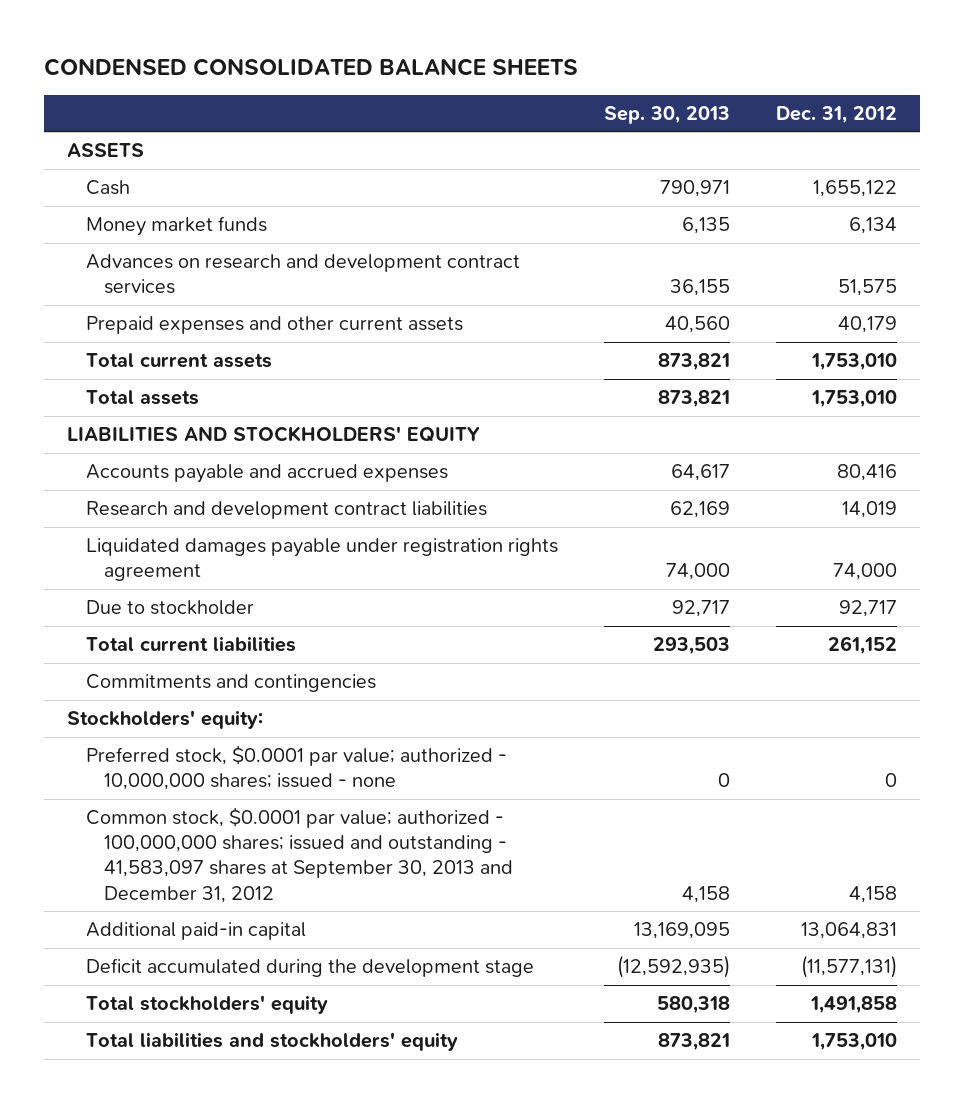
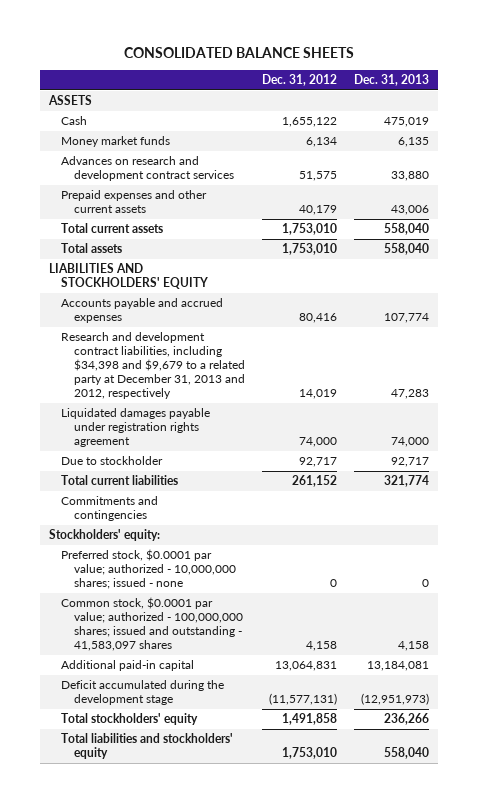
- CONDENSED CONSOLIDATED BALANCE SHEETS
+ CONSOLIDATED BALANCE SHEETS
- | Sep. 30, 2013 | Dec. 31, 2012
+ | Dec. 31, 2012 | Dec. 31, 2013
- Research and development contract liabilities | 62,169 | 14,019
+ Research and development contract liabilities, including $34,398 and $9,679 to a related party at December 31, 2013 and 2012, respectively | 14,019 | 47,283
- Common stock, $0.0001 par value; authorized - 100,000,000 shares; issued and outstanding - 41,583,097 shares at September 30, 2013 and December 31, 2012 | 4,158 | 4,158
+ Common stock, $0.0001 par value; authorized - 100,000,000 shares; issued and outstanding - 41,583,097 shares | 4,158 | 4,158

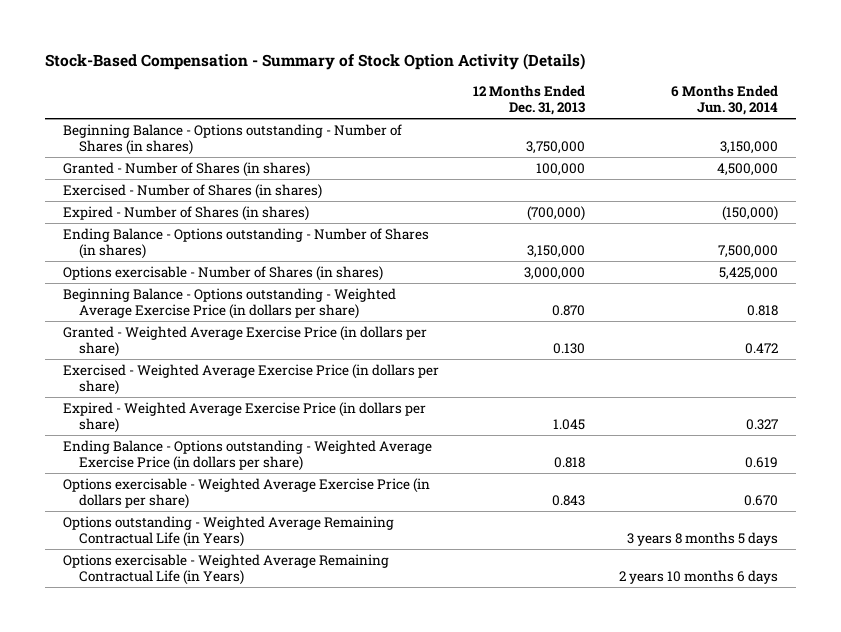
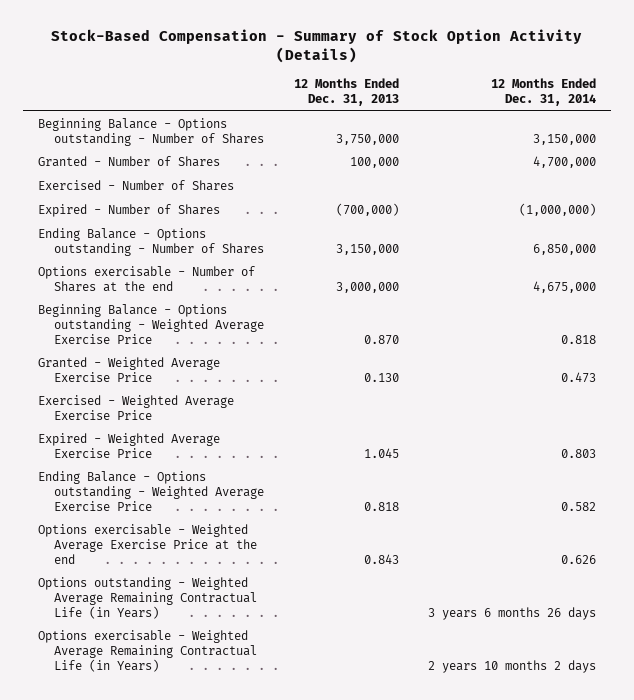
- | 12 Months Ended Dec. 31, 2013 | 6 Months Ended Jun. 30, 2014
+ | 12 Months Ended Dec. 31, 2013 | 12 Months Ended Dec. 31, 2014
- Beginning Balance - Options outstanding - Number of Shares (in shares) | 3,750,000 | 3,150,000
- Granted - Number of Shares (in shares) | 100,000 | 4,500,000
- Exercised - Number of Shares (in shares)
- Expired - Number of Shares (in shares) | (700,000) | (150,000)
- Ending Balance - Options outstanding - Number of Shares (in shares) | 3,150,000 | 7,500,000
- Options exercisable - Number of Shares (in shares) | 3,000,000 | 5,425,000
- Beginning Balance - Options outstanding - Weighted Average Exercise Price (in dollars per share) | 0.870 | 0.818
- Granted - Weighted Average Exercise Price (in dollars per share) | 0.130 | 0.472
- Exercised - Weighted Average Exercise Price (in dollars per share)
- Expired - Weighted Average Exercise Price (in dollars per share) | 1.045 | 0.327
- Ending Balance - Options outstanding - Weighted Average Exercise Price (in dollars per share) | 0.818 | 0.619
- Options exercisable - Weighted Average Exercise Price (in dollars per share) | 0.843 | 0.670
+ Beginning Balance - Options outstanding - Number of Shares | 3,750,000 | 3,150,000
+ Granted - Number of Shares | 100,000 | 4,700,000
+ Exercised - Number of Shares
+ Expired - Number of Shares | (700,000) | (1,000,000)
+ Ending Balance - Options outstanding - Number of Shares | 3,150,000 | 6,850,000
+ Options exercisable - Number of Shares at the end | 3,000,000 | 4,675,000
+ Beginning Balance - Options outstanding - Weighted Average Exercise Price | 0.870 | 0.818
+ Granted - Weighted Average Exercise Price | 0.130 | 0.473
+ Exercised - Weighted Average Exercise Price
+ Expired - Weighted Average Exercise Price | 1.045 | 0.803
+ Ending Balance - Options outstanding - Weighted Average Exercise Price | 0.818 | 0.582
+ Options exercisable - Weighted Average Exercise Price at the end | 0.843 | 0.626

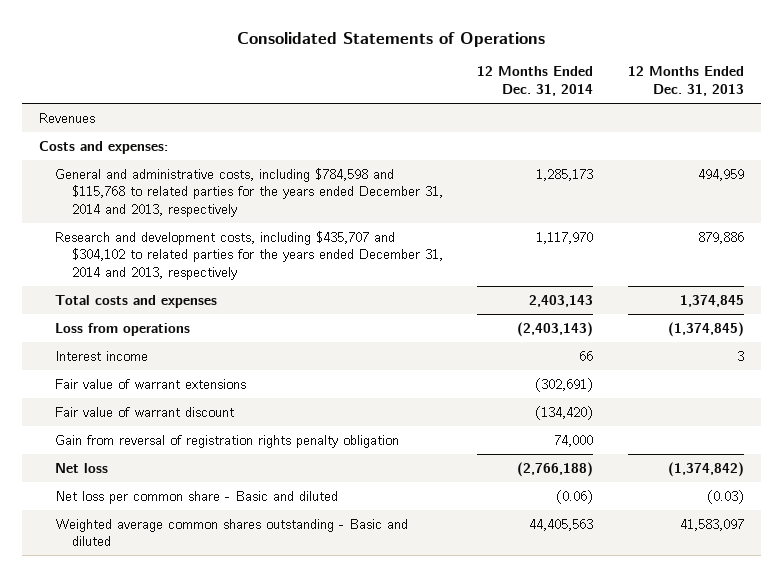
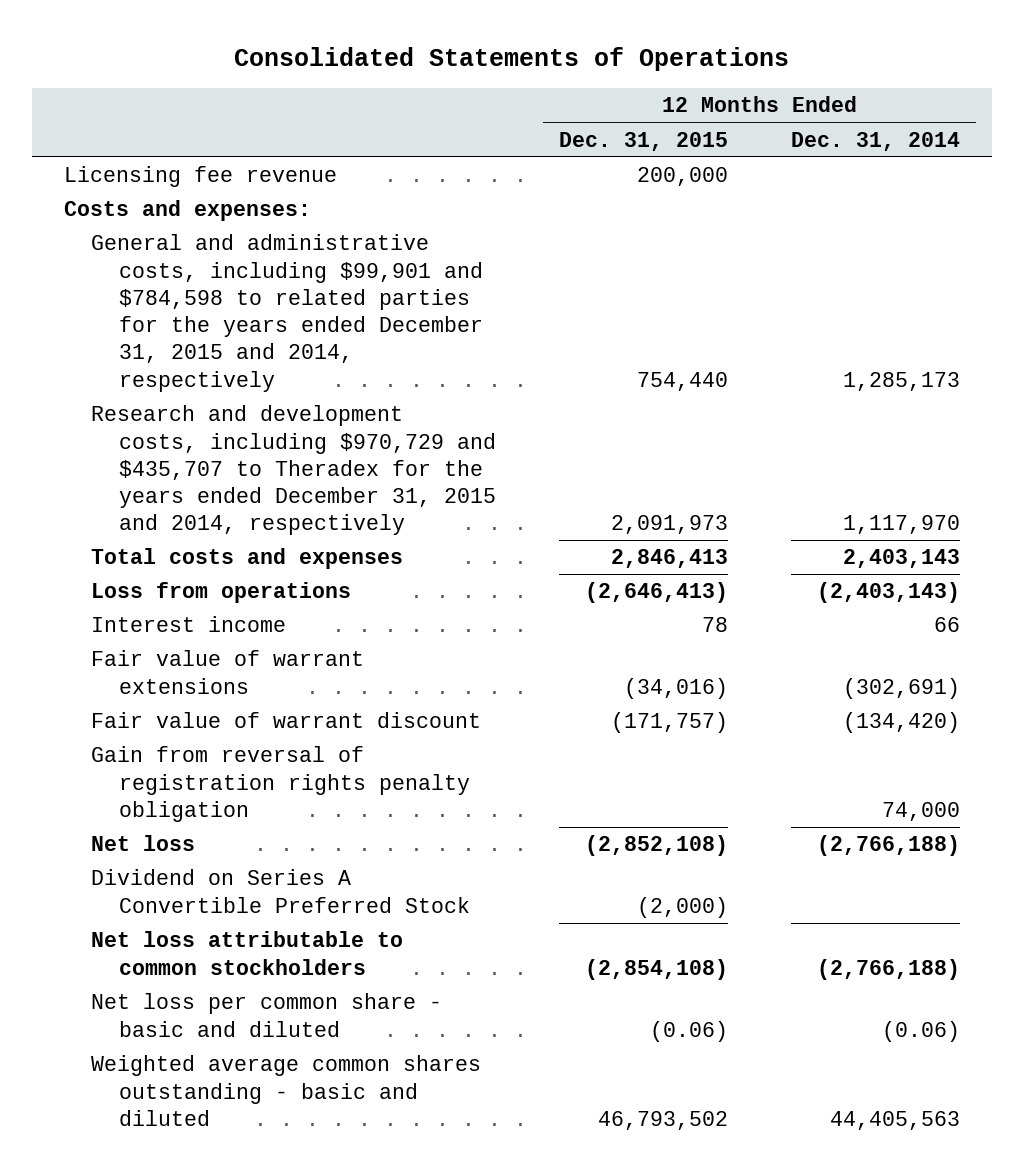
- | 12 Months Ended Dec. 31, 2014 | 12 Months Ended Dec. 31, 2013
+ | 12 Months Ended Dec. 31, 2015 | 12 Months Ended Dec. 31, 2014
- Revenues
+ Licensing fee revenue | 200,000 |
- General and administrative costs, including $784,598 and $115,768 to related parties for the years ended December 31, 2014 and 2013, respectively | 1,285,173 | 494,959
- Research and development costs, including $435,707 and $304,102 to related parties for the years ended December 31, 2014 and 2013, respectively | 1,117,970 | 879,886
+ General and administrative costs, including $99,901 and $784,598 to related parties for the years ended December 31, 2015 and 2014, respectively | 754,440 | 1,285,173
+ Research and development costs, including $970,729 and $435,707 to Theradex for the years ended December 31, 2015 and 2014, respectively | 2,091,973 | 1,117,970
- Net loss per common share - Basic and diluted | (0.06) | (0.03)
- Weighted average common shares outstanding - Basic and diluted | 44,405,563 | 41,583,097
+ Dividend on Series A Convertible Preferred Stock | (2,000) |
+ Net loss attributable to common stockholders | (2,854,108) | (2,766,188)
+ Net loss per common share - basic and diluted | (0.06) | (0.06)
+ Weighted average common shares outstanding - basic and diluted | 46,793,502 | 44,405,563

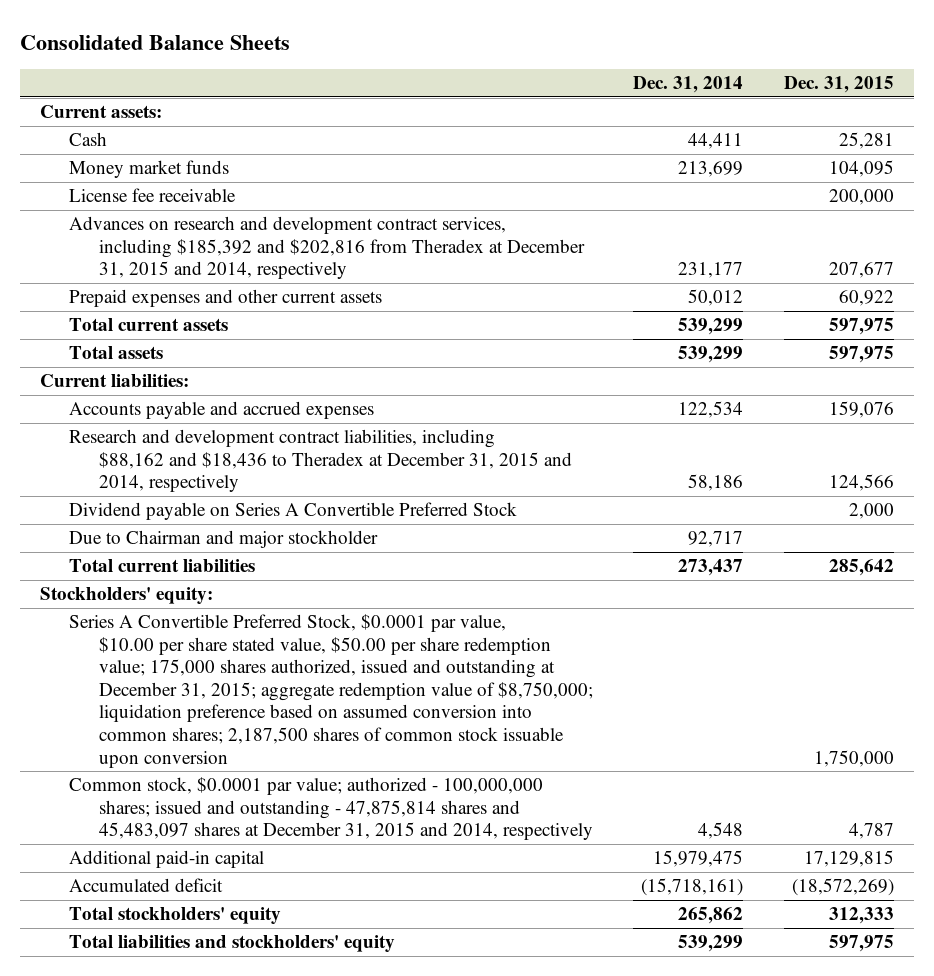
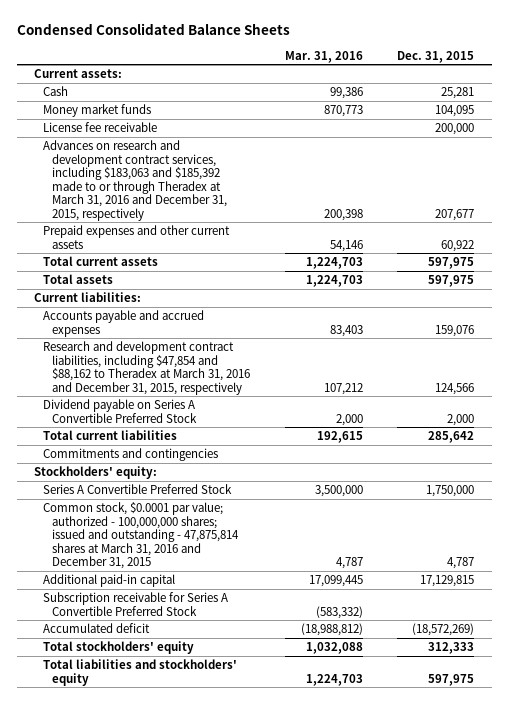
- Consolidated Balance Sheets
+ Condensed Consolidated Balance Sheets
- | Dec. 31, 2014 | Dec. 31, 2015
+ | Mar. 31, 2016 | Dec. 31, 2015
- Advances on research and development contract services, including $185,392 and $202,816 from Theradex at December 31, 2015 and 2014, respectively | 231,177 | 207,677
+ Advances on research and development contract services, including $183,063 and $185,392 made to or through Theradex at March 31, 2016 and December 31, 2015, respectively | 200,398 | 207,677
- Research and development contract liabilities, including $88,162 and $18,436 to Theradex at December 31, 2015 and 2014, respectively | 58,186 | 124,566
+ Research and development contract liabilities, including $47,854 and $88,162 to Theradex at March 31, 2016 and December 31, 2015, respectively | 107,212 | 124,566
- Due to Chairman and major stockholder | 92,717 |
+ Commitments and contingencies
- Series A Convertible Preferred Stock, $0.0001 par value, $10.00 per share stated value, $50.00 per share redemption value; 175,000 shares authorized, issued and outstanding at December 31, 2015; aggregate redemption value of $8,750,000; liquidation preference based on assumed conversion into common shares; 2,187,500 shares of common stock issuable upon conversion | | 1,750,000
- Common stock, $0.0001 par value; authorized - 100,000,000 shares; issued and outstanding - 47,875,814 shares and 45,483,097 shares at December 31, 2015 and 2014, respectively | 4,548 | 4,787
+ Series A Convertible Preferred Stock | 3,500,000 | 1,750,000
+ Common stock, $0.0001 par value; authorized - 100,000,000 shares; issued and outstanding - 47,875,814 shares at March 31, 2016 and December 31, 2015 | 4,787 | 4,787
+ Subscription receivable for Series A Convertible Preferred Stock | (583,332) |

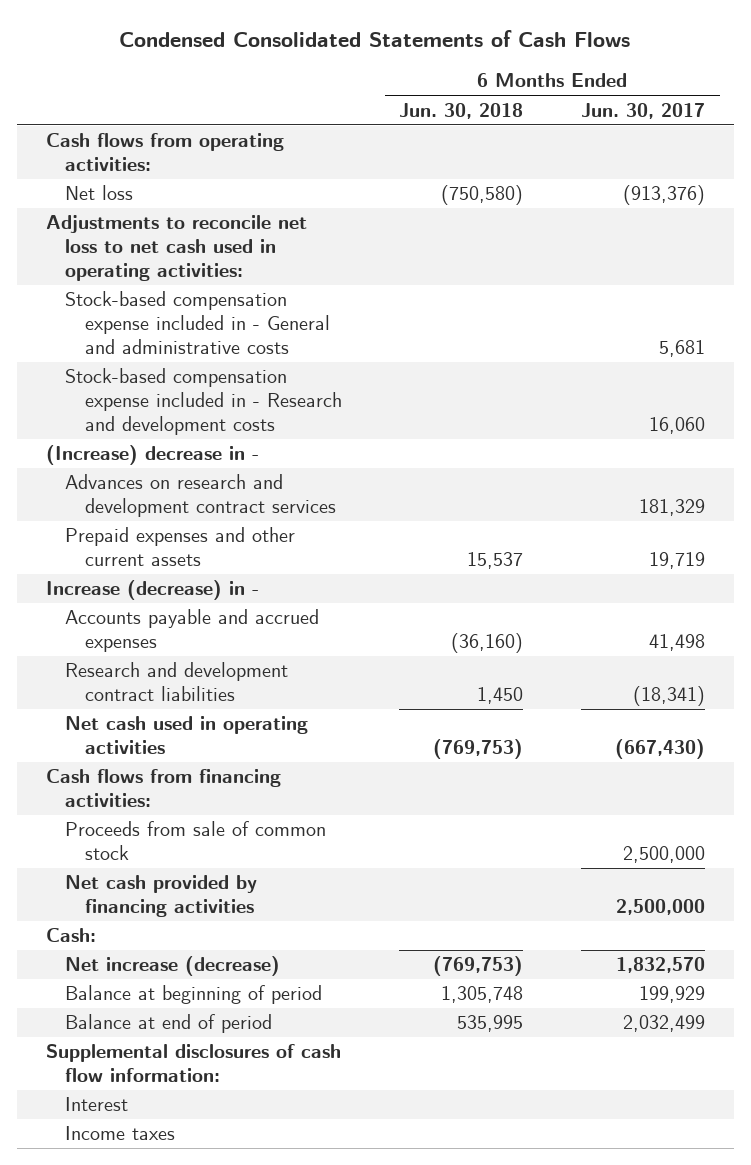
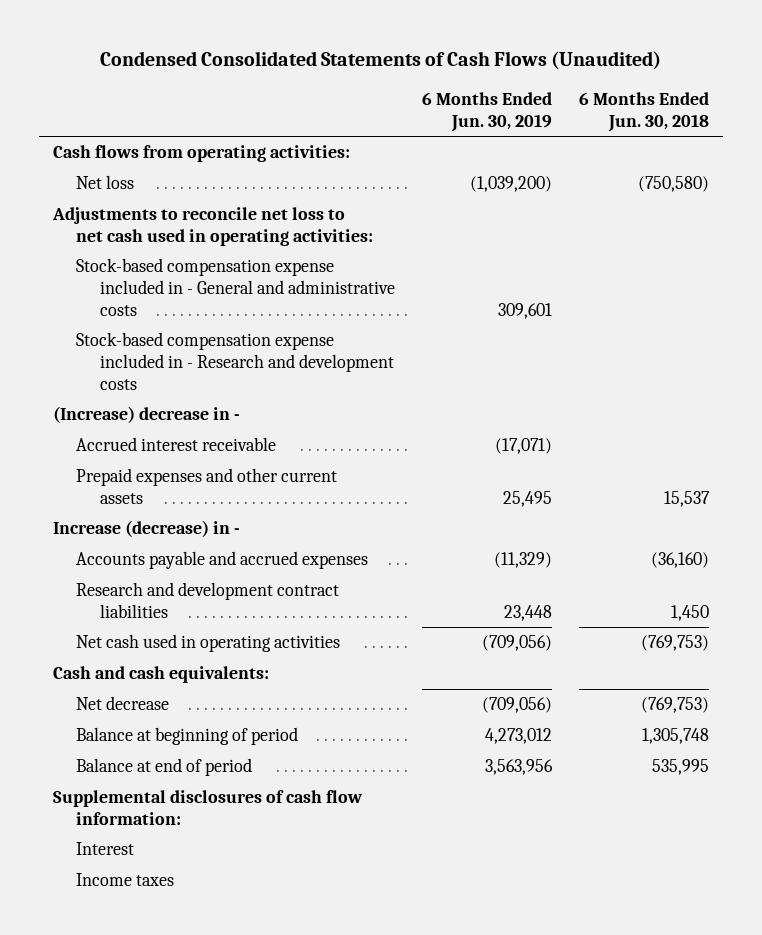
- Condensed Consolidated Statements of Cash Flows
+ Condensed Consolidated Statements of Cash Flows (Unaudited)
- | 6 Months Ended Jun. 30, 2018 | 6 Months Ended Jun. 30, 2017
+ | 6 Months Ended Jun. 30, 2019 | 6 Months Ended Jun. 30, 2018
- Advances on research and development contract services | | 181,329
+ Accrued interest receivable | (17,071) |
- Cash flows from financing activities:
- Proceeds from sale of common stock | | 2,500,000
- Net cash provided by financing activities | | 2,500,000
- Cash:
- Net increase (decrease) | (769,753) | 1,832,570
+ Cash and cash equivalents:
+ Net decrease | (709,056) | (769,753)

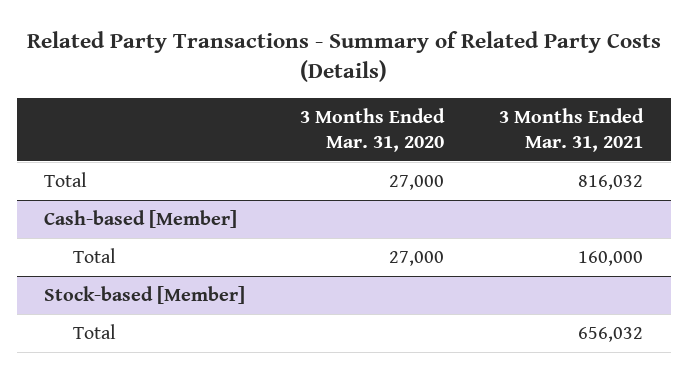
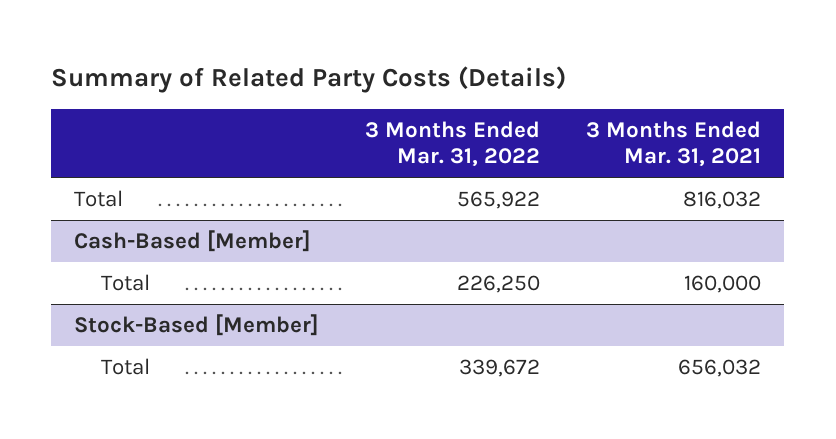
- Related Party Transactions - Summary of Related Party Costs (Details)
+ Summary of Related Party Costs (Details)
- | 3 Months Ended Mar. 31, 2020 | 3 Months Ended Mar. 31, 2021
+ | 3 Months Ended Mar. 31, 2022 | 3 Months Ended Mar. 31, 2021
- Cash-based [Member]
+ Cash-Based [Member]
- Stock-based [Member]
+ Stock-Based [Member]

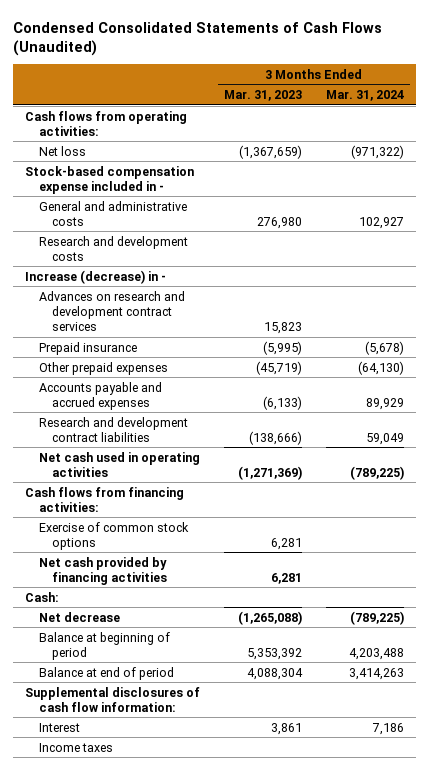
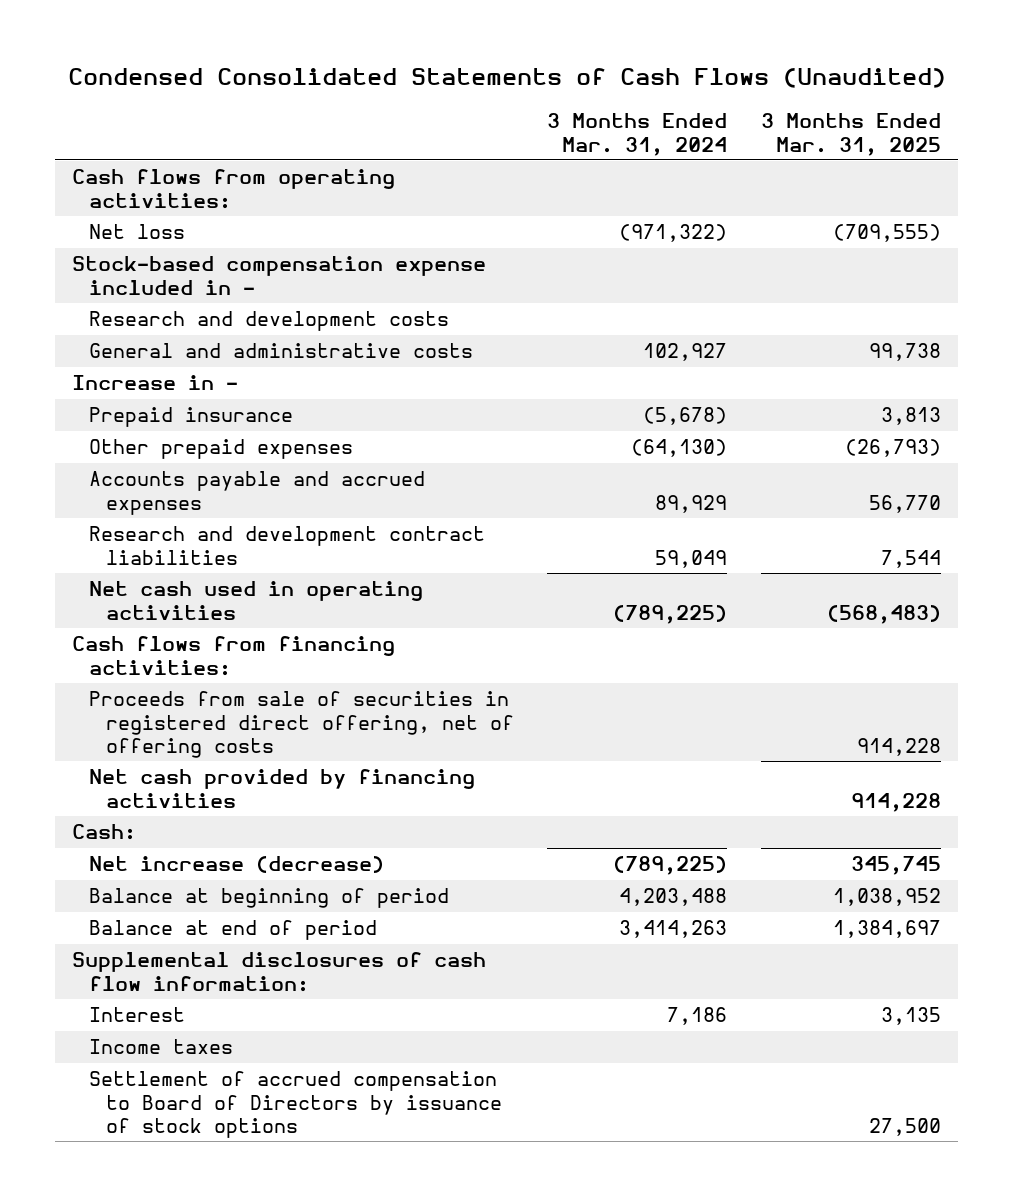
- | 3 Months Ended Mar. 31, 2023 | 3 Months Ended Mar. 31, 2024
+ | 3 Months Ended Mar. 31, 2024 | 3 Months Ended Mar. 31, 2025
- Increase (decrease) in -
- Advances on research and development contract services | 15,823 |
moved down: General and administrative costs | 102,927 | 99,738
+ Increase in -
- Exercise of common stock options | 6,281 |
+ Proceeds from sale of securities in registered direct offering, net of offering costs | | 914,228
- Net decrease | (1,265,088) | (789,225)
+ Net increase (decrease) | (789,225) | 345,745
+ Settlement of accrued compensation to Board of Directors by issuance of stock options | | 27,500

